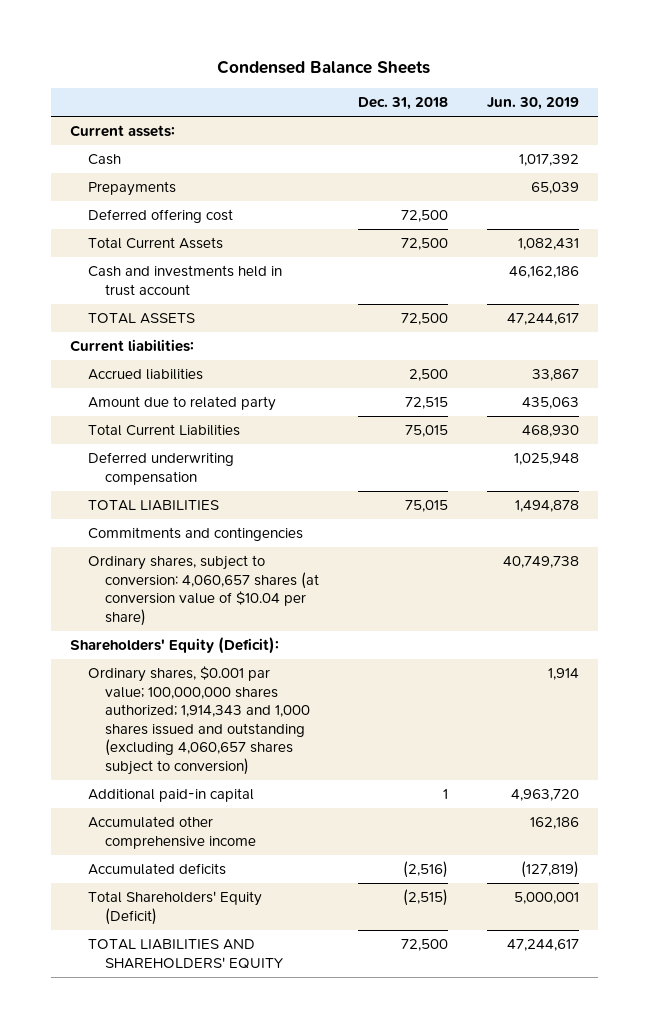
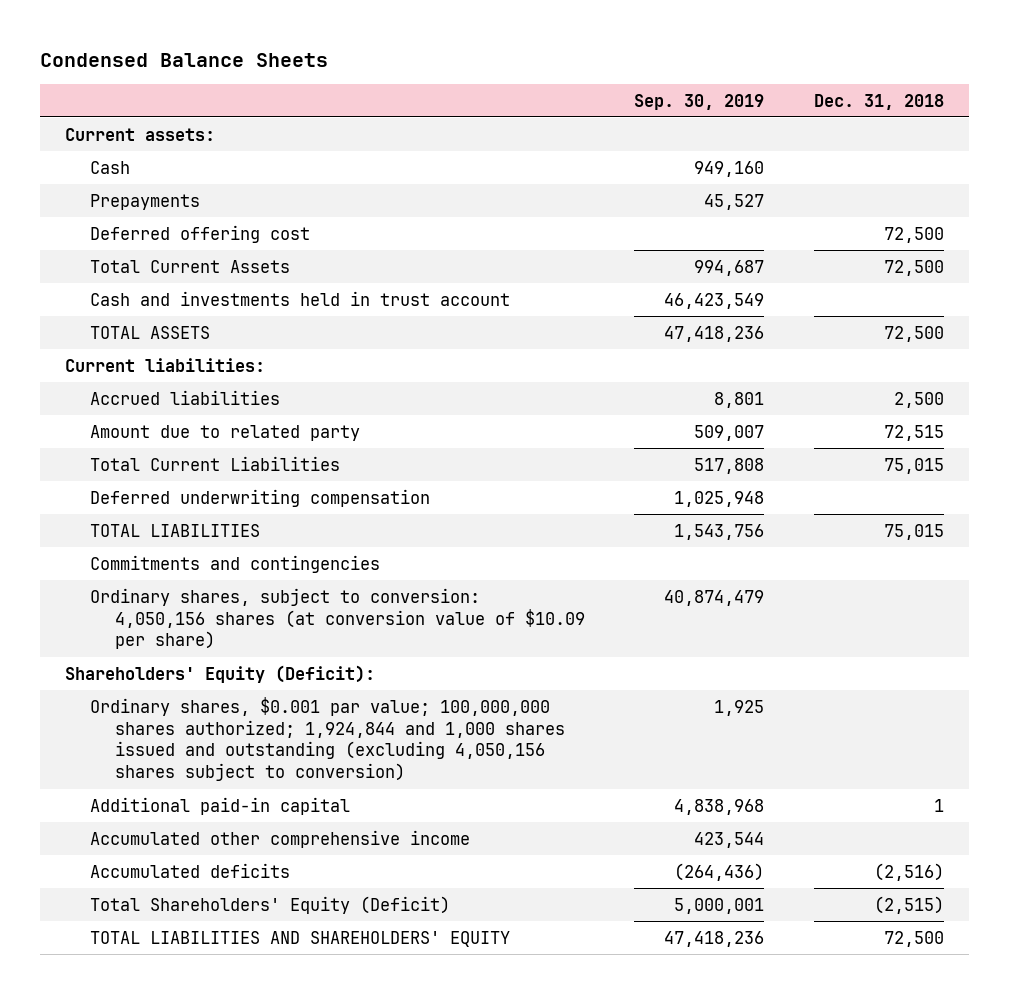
- | Dec. 31, 2018 | Jun. 30, 2019
+ | Sep. 30, 2019 | Dec. 31, 2018
- Ordinary shares, subject to conversion: 4,060,657 shares (at conversion value of $10.04 per share) | | 40,749,738
+ Ordinary shares, subject to conversion: 4,050,156 shares (at conversion value of $10.09 per share) | 40,874,479 |
- Ordinary shares, $0.001 par value; 100,000,000 shares authorized; 1,914,343 and 1,000 shares issued and outstanding (excluding 4,060,657 shares subject to conversion) | | 1,914
+ Ordinary shares, $0.001 par value; 100,000,000 shares authorized; 1,924,844 and 1,000 shares issued and outstanding (excluding 4,050,156 shares subject to conversion) | 1,925 |

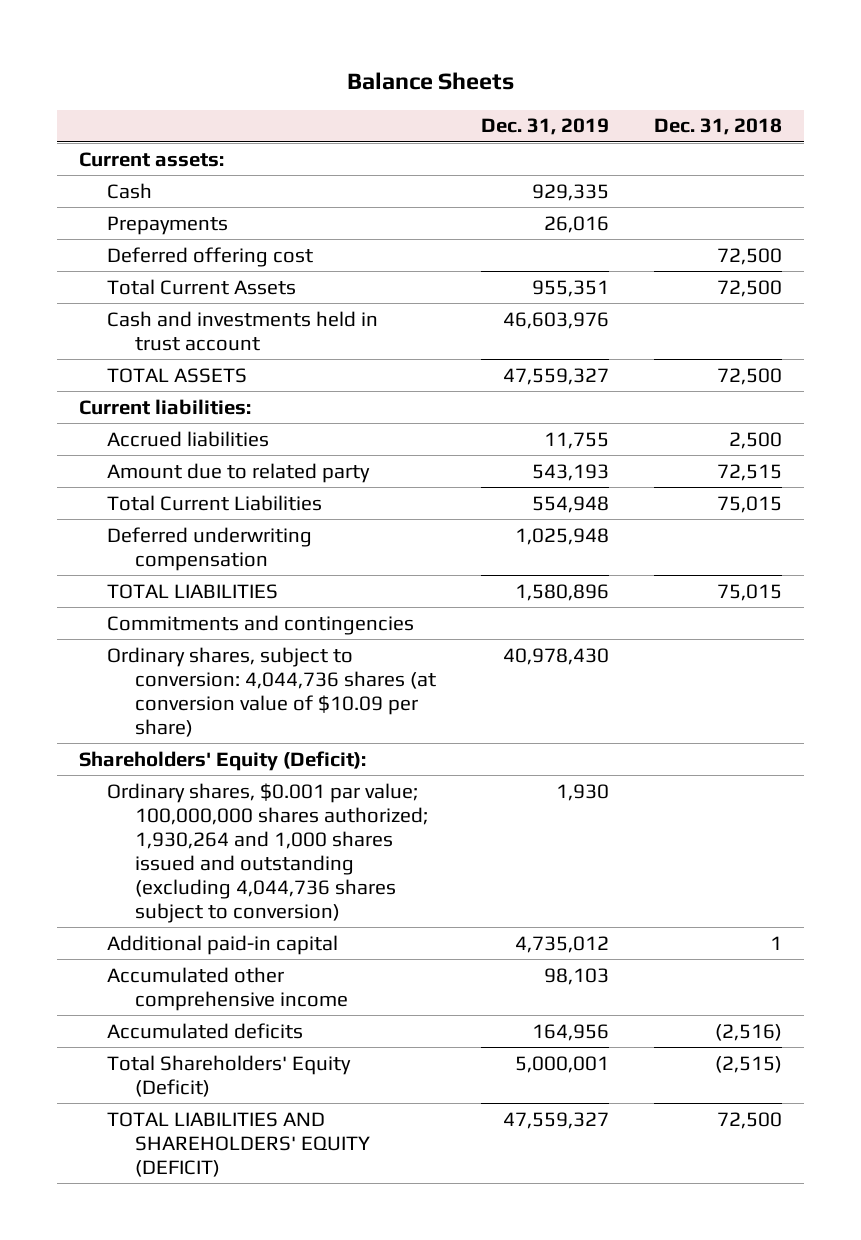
- Condensed Balance Sheets
+ Balance Sheets
- | Sep. 30, 2019 | Dec. 31, 2018
+ | Dec. 31, 2019 | Dec. 31, 2018
- Ordinary shares, subject to conversion: 4,050,156 shares (at conversion value of $10.09 per share) | 40,874,479 |
+ Ordinary shares, subject to conversion: 4,044,736 shares (at conversion value of $10.09 per share) | 40,978,430 |
- Ordinary shares, $0.001 par value; 100,000,000 shares authorized; 1,924,844 and 1,000 shares issued and outstanding (excluding 4,050,156 shares subject to conversion) | 1,925 |
+ Ordinary shares, $0.001 par value; 100,000,000 shares authorized; 1,930,264 and 1,000 shares issued and outstanding (excluding 4,044,736 shares subject to conversion) | 1,930 |
- TOTAL LIABILITIES AND SHAREHOLDERS' EQUITY | 47,418,236 | 72,500
+ TOTAL LIABILITIES AND SHAREHOLDERS' EQUITY (DEFICIT) | 47,559,327 | 72,500

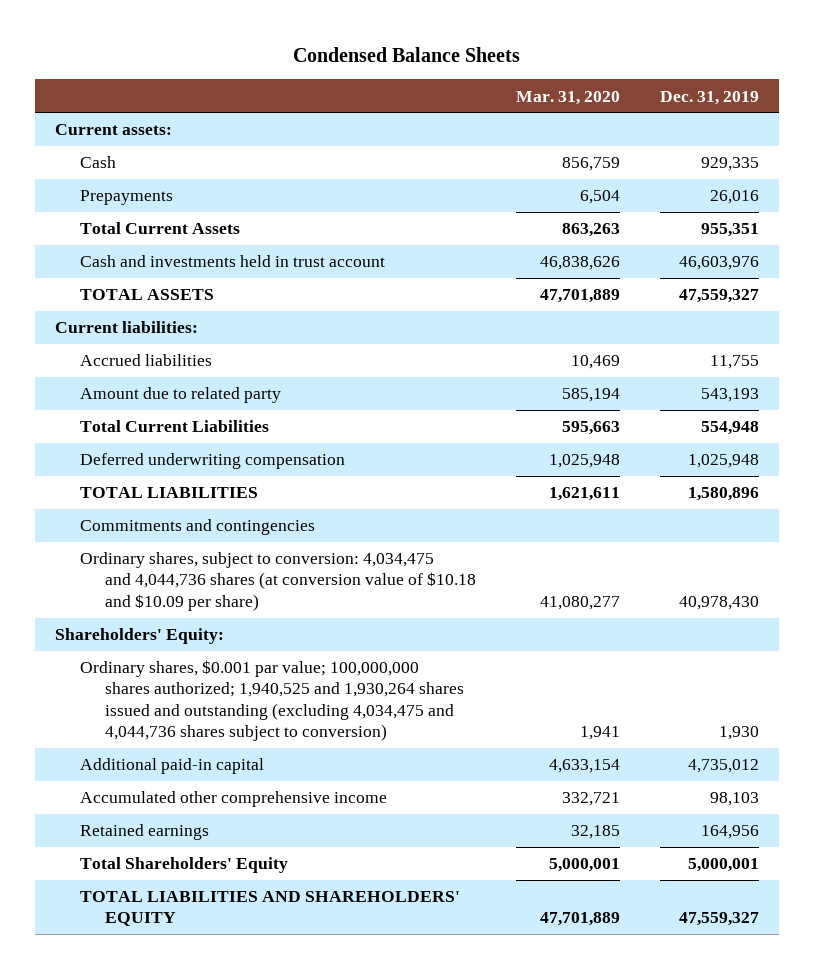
- Balance Sheets
+ Condensed Balance Sheets
- | Dec. 31, 2019 | Dec. 31, 2018
+ | Mar. 31, 2020 | Dec. 31, 2019
- Deferred offering cost | | 72,500
- Ordinary shares, subject to conversion: 4,044,736 shares (at conversion value of $10.09 per share) | 40,978,430 |
- Shareholders' Equity (Deficit):
- Ordinary shares, $0.001 par value; 100,000,000 shares authorized; 1,930,264 and 1,000 shares issued and outstanding (excluding 4,044,736 shares subject to conversion) | 1,930 |
+ Ordinary shares, subject to conversion: 4,034,475 and 4,044,736 shares (at conversion value of $10.18 and $10.09 per share) | 41,080,277 | 40,978,430
+ Shareholders' Equity:
+ Ordinary shares, $0.001 par value; 100,000,000 shares authorized; 1,940,525 and 1,930,264 shares issued and outstanding (excluding 4,034,475 and 4,044,736 shares subject to conversion) | 1,941 | 1,930
- Accumulated deficits | 164,956 | (2,516)
- Total Shareholders' Equity (Deficit) | 5,000,001 | (2,515)
- TOTAL LIABILITIES AND SHAREHOLDERS' EQUITY (DEFICIT) | 47,559,327 | 72,500
+ Retained earnings | 32,185 | 164,956
+ Total Shareholders' Equity | 5,000,001 | 5,000,001
+ TOTAL LIABILITIES AND SHAREHOLDERS' EQUITY | 47,701,889 | 47,559,327

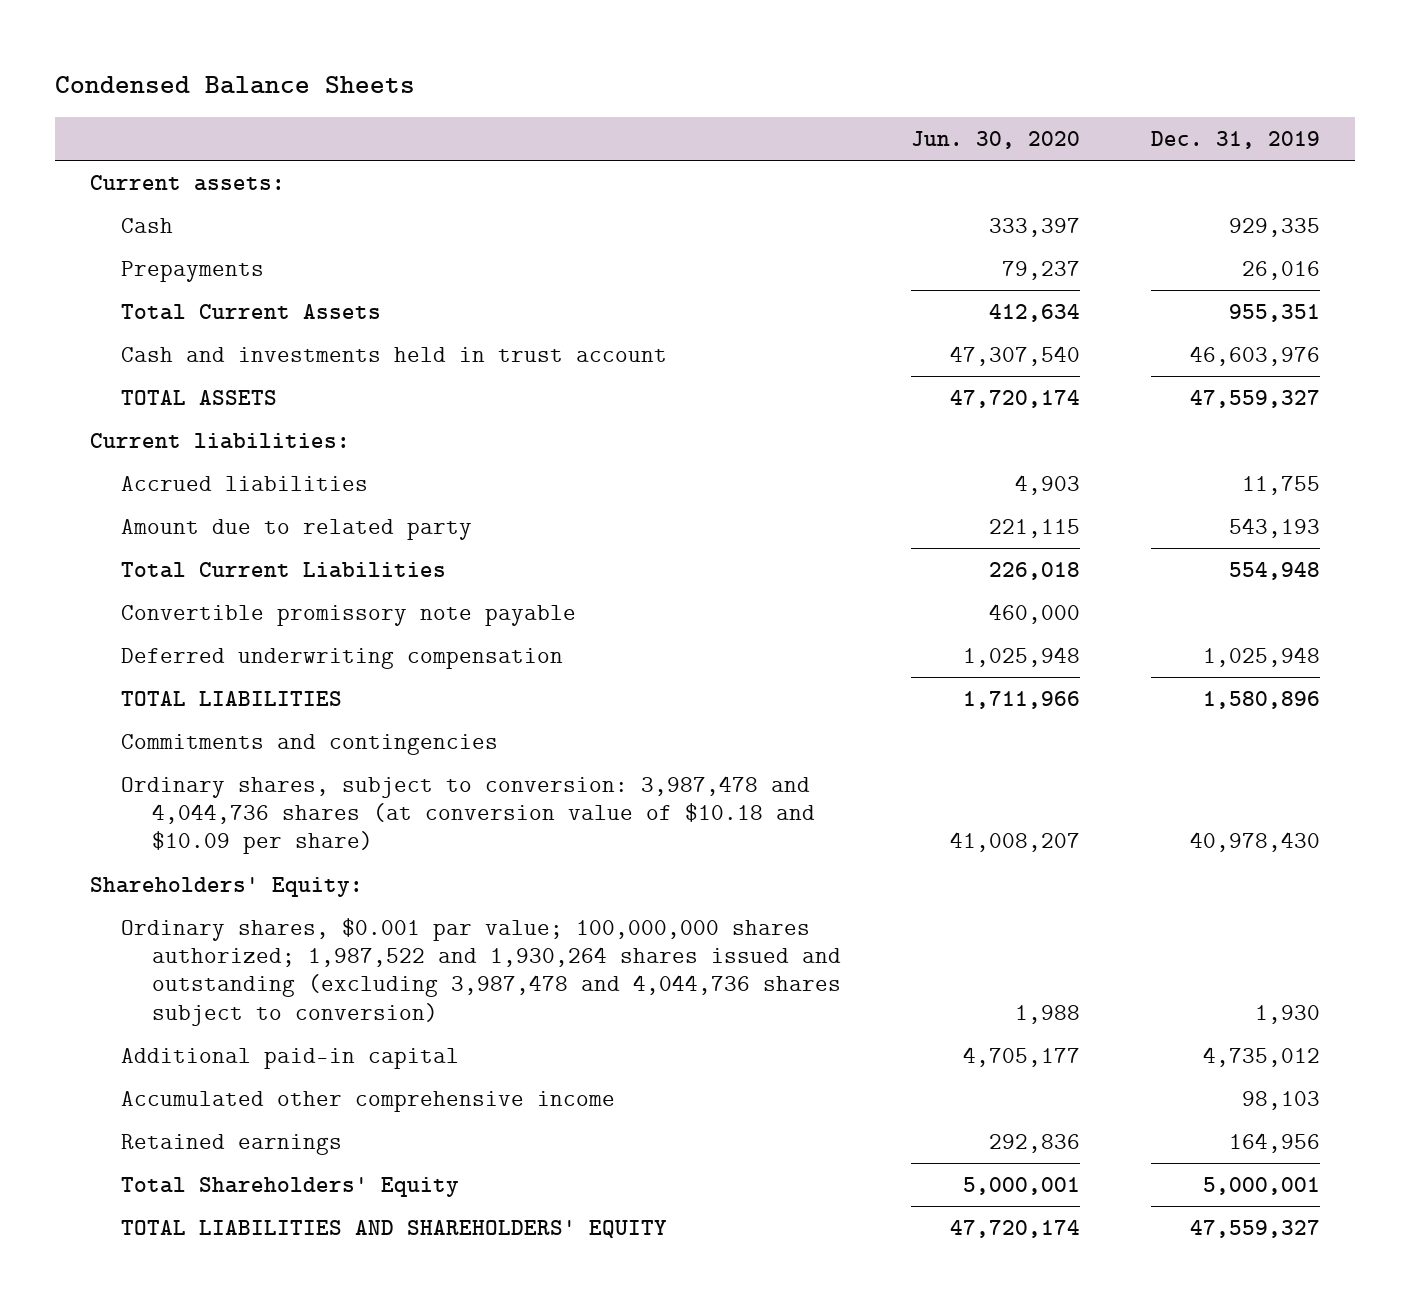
- | Mar. 31, 2020 | Dec. 31, 2019
+ | Jun. 30, 2020 | Dec. 31, 2019
+ Convertible promissory note payable | 460,000 |
- Ordinary shares, subject to conversion: 4,034,475 and 4,044,736 shares (at conversion value of $10.18 and $10.09 per share) | 41,080,277 | 40,978,430
+ Ordinary shares, subject to conversion: 3,987,478 and 4,044,736 shares (at conversion value of $10.18 and $10.09 per share) | 41,008,207 | 40,978,430
- Ordinary shares, $0.001 par value; 100,000,000 shares authorized; 1,940,525 and 1,930,264 shares issued and outstanding (excluding 4,034,475 and 4,044,736 shares subject to conversion) | 1,941 | 1,930
+ Ordinary shares, $0.001 par value; 100,000,000 shares authorized; 1,987,522 and 1,930,264 shares issued and outstanding (excluding 3,987,478 and 4,044,736 shares subject to conversion) | 1,988 | 1,930

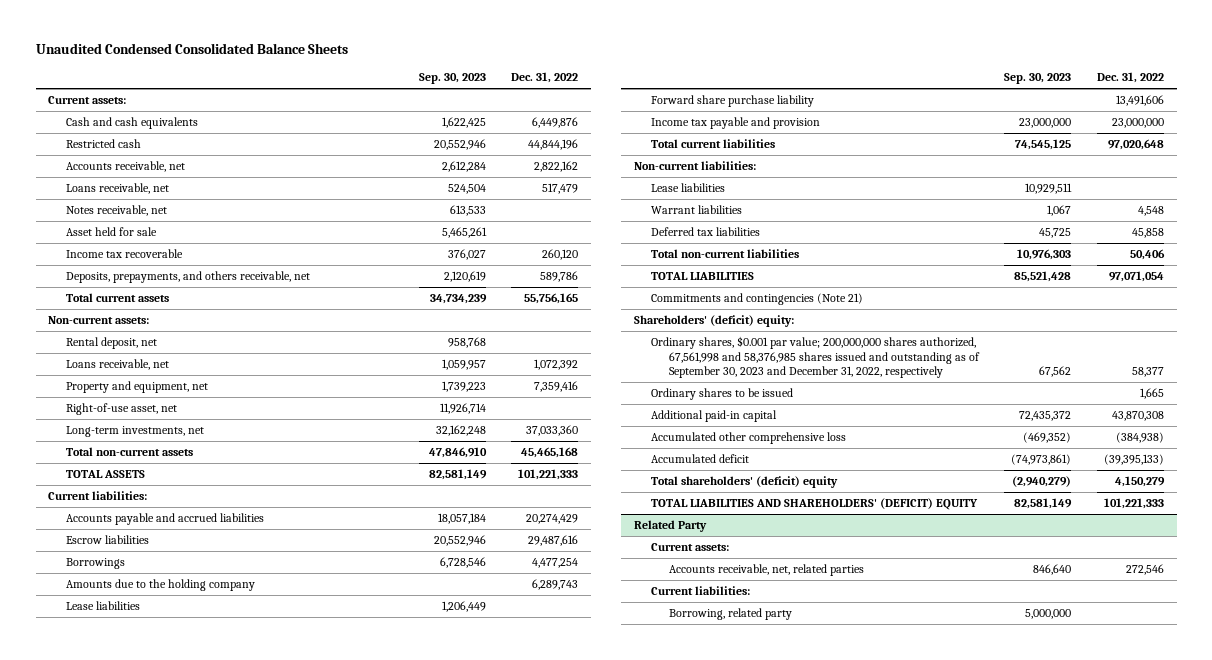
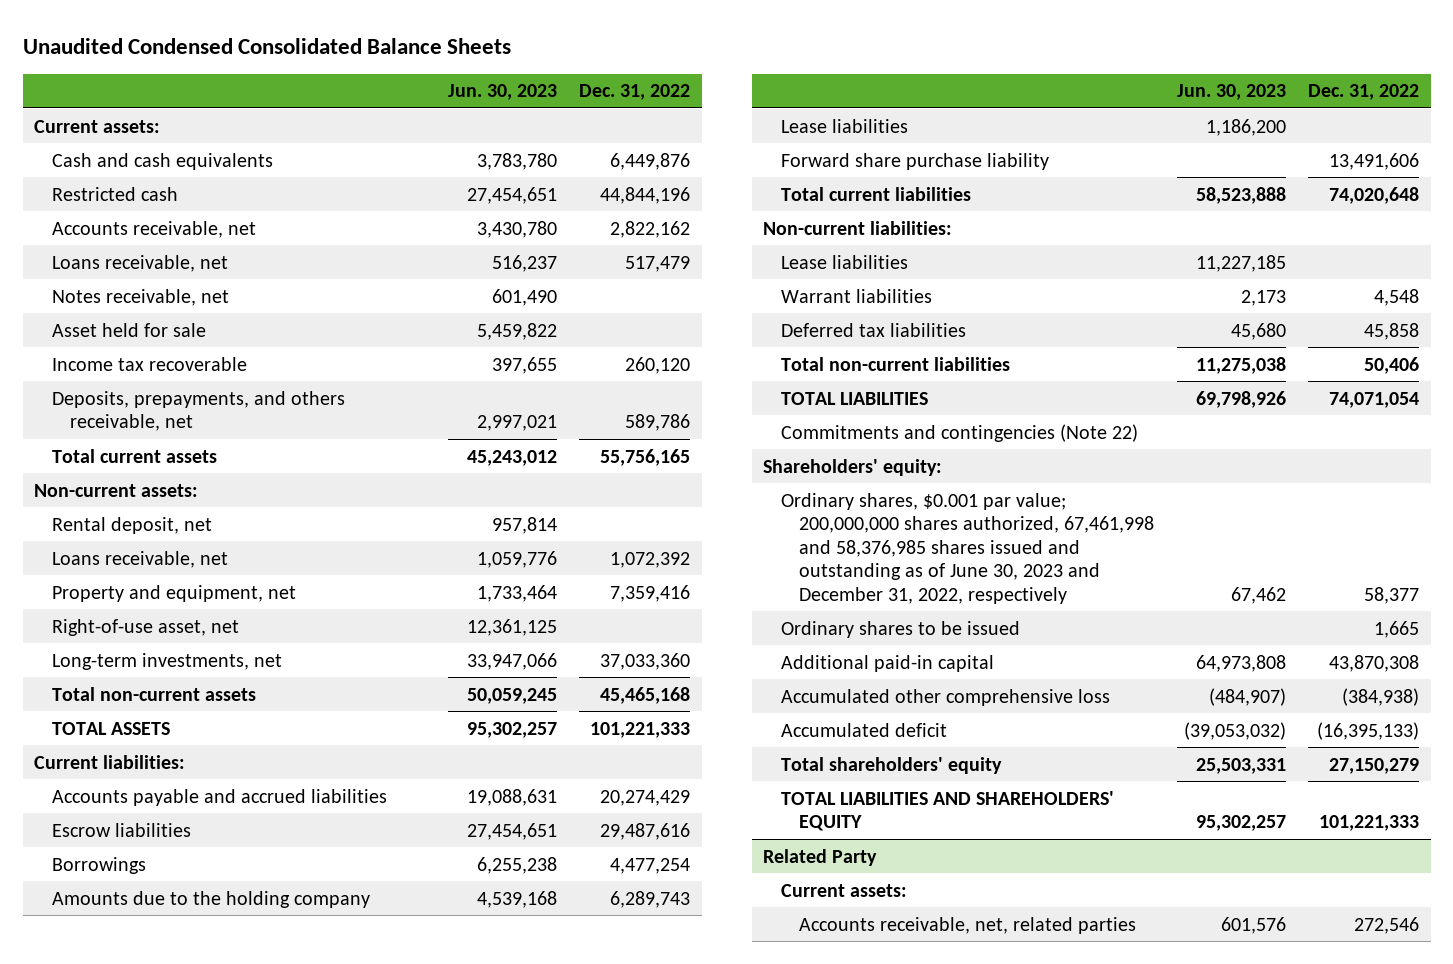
- | Sep. 30, 2023 | Dec. 31, 2022
+ | Jun. 30, 2023 | Dec. 31, 2022
- Income tax payable and provision | 23,000,000 | 23,000,000
- Total current liabilities | 74,545,125 | 97,020,648
+ Total current liabilities | 58,523,888 | 74,020,648
- TOTAL LIABILITIES | 85,521,428 | 97,071,054
- Commitments and contingencies (Note 21)
- Shareholders' (deficit) equity:
- Ordinary shares, $0.001 par value; 200,000,000 shares authorized, 67,561,998 and 58,376,985 shares issued and outstanding as of September 30, 2023 and December 31, 2022, respectively | 67,562 | 58,377
+ TOTAL LIABILITIES | 69,798,926 | 74,071,054
+ Commitments and contingencies (Note 22)
+ Shareholders' equity:
+ Ordinary shares, $0.001 par value; 200,000,000 shares authorized, 67,461,998 and 58,376,985 shares issued and outstanding as of June 30, 2023 and December 31, 2022, respectively | 67,462 | 58,377
- Accumulated deficit | (74,973,861) | (39,395,133)
- Total shareholders' (deficit) equity | (2,940,279) | 4,150,279
- TOTAL LIABILITIES AND SHAREHOLDERS' (DEFICIT) EQUITY | 82,581,149 | 101,221,333
+ Accumulated deficit | (39,053,032) | (16,395,133)
+ Total shareholders' equity | 25,503,331 | 27,150,279
+ TOTAL LIABILITIES AND SHAREHOLDERS' EQUITY | 95,302,257 | 101,221,333
@ Related Party
- Current liabilities:
- Borrowing, related party | 5,000,000 |

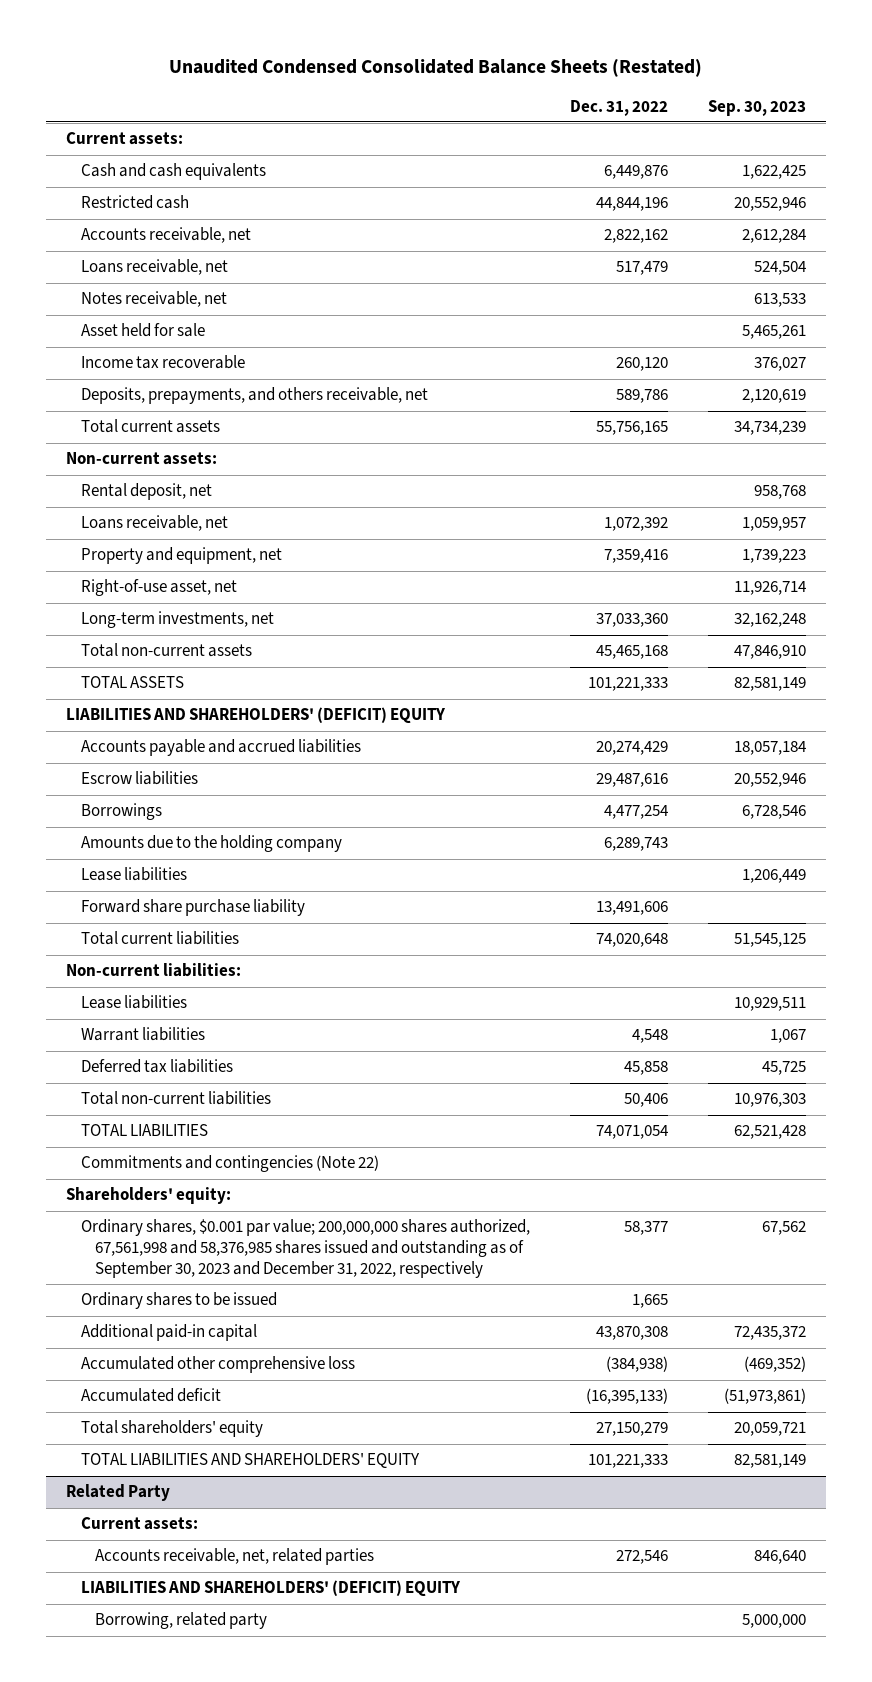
- Unaudited Condensed Consolidated Balance Sheets
+ Unaudited Condensed Consolidated Balance Sheets (Restated)
- | Jun. 30, 2023 | Dec. 31, 2022
+ | Dec. 31, 2022 | Sep. 30, 2023
- Current liabilities:
+ LIABILITIES AND SHAREHOLDERS' (DEFICIT) EQUITY
- Ordinary shares, $0.001 par value; 200,000,000 shares authorized, 67,461,998 and 58,376,985 shares issued and outstanding as of June 30, 2023 and December 31, 2022, respectively | 67,462 | 58,377
+ Ordinary shares, $0.001 par value; 200,000,000 shares authorized, 67,561,998 and 58,376,985 shares issued and outstanding as of September 30, 2023 and December 31, 2022, respectively | 58,377 | 67,562
@ Related Party
+ LIABILITIES AND SHAREHOLDERS' (DEFICIT) EQUITY
+ Borrowing, related party | | 5,000,000

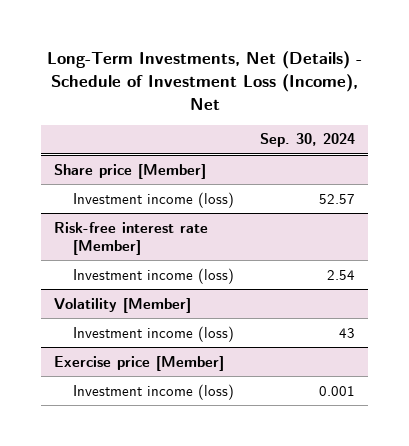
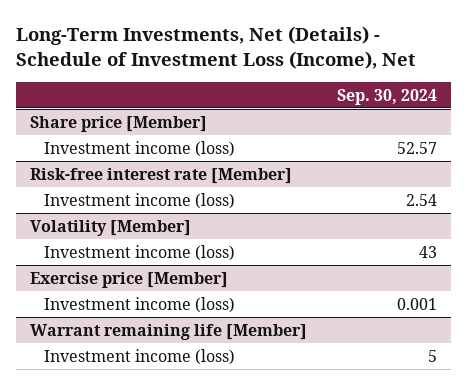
+ Warrant remaining life [Member]
+ Investment income (loss) | 5

